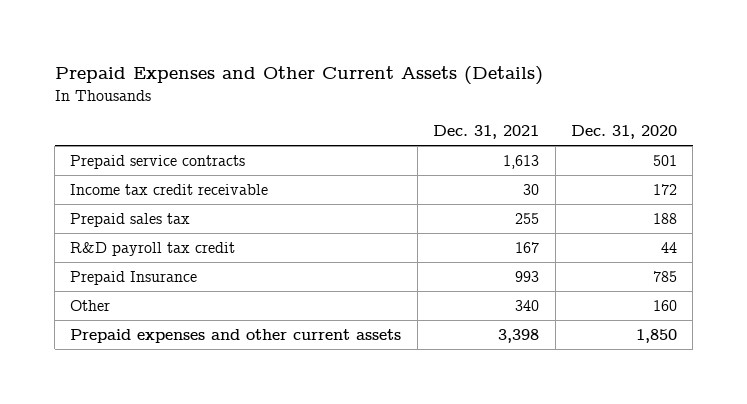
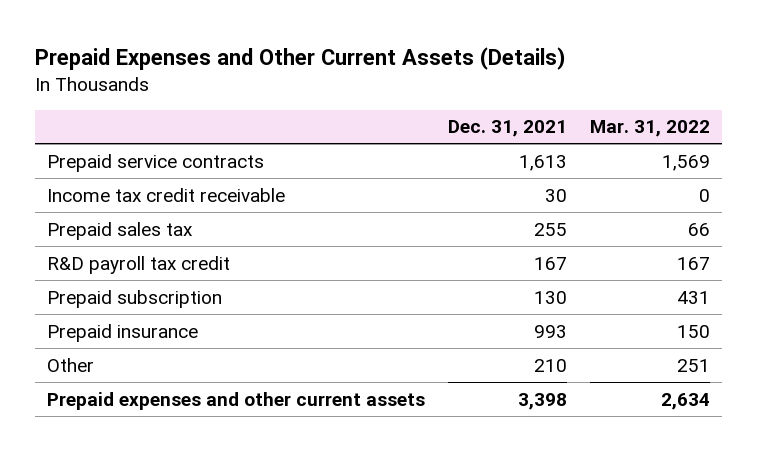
- | Dec. 31, 2021 | Dec. 31, 2020
+ | Dec. 31, 2021 | Mar. 31, 2022
- Prepaid Insurance | 993 | 785
- Other | 340 | 160
+ Prepaid subscription | 130 | 431
+ Prepaid insurance | 993 | 150
+ Other | 210 | 251

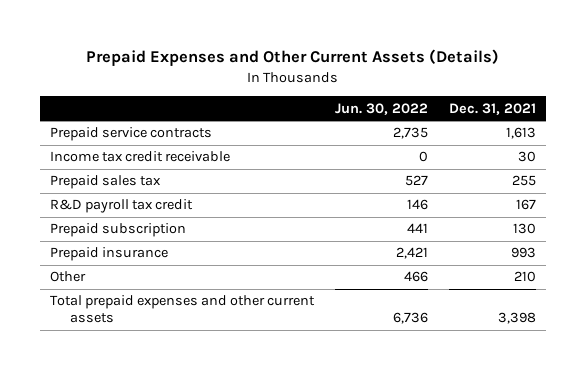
- | Dec. 31, 2021 | Mar. 31, 2022
+ | Jun. 30, 2022 | Dec. 31, 2021
- Prepaid expenses and other current assets | 3,398 | 2,634
+ Total prepaid expenses and other current assets | 6,736 | 3,398

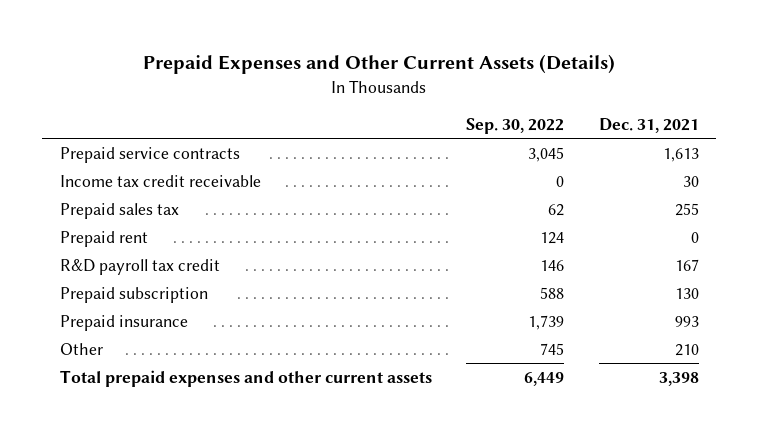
- | Jun. 30, 2022 | Dec. 31, 2021
+ | Sep. 30, 2022 | Dec. 31, 2021
+ Prepaid rent | 124 | 0

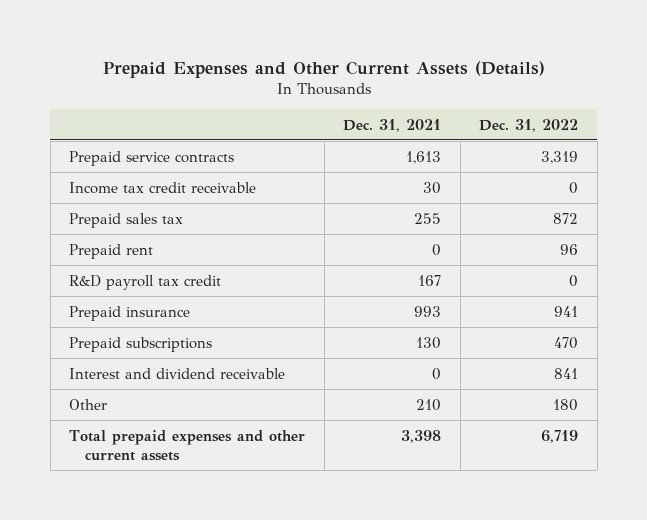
- | Sep. 30, 2022 | Dec. 31, 2021
+ | Dec. 31, 2021 | Dec. 31, 2022
- Prepaid subscription | 588 | 130
+ Prepaid subscriptions | 130 | 470
+ Interest and dividend receivable | 0 | 841

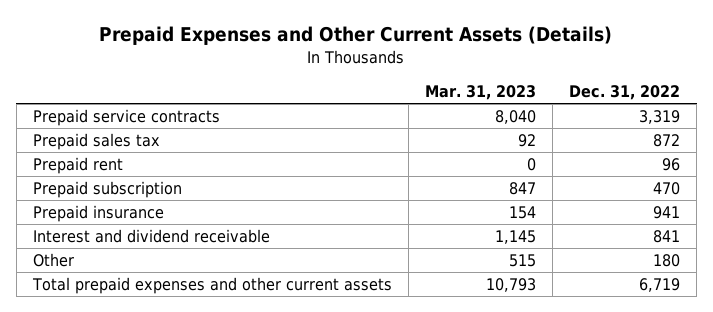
- | Dec. 31, 2021 | Dec. 31, 2022
+ | Mar. 31, 2023 | Dec. 31, 2022
- Income tax credit receivable | 30 | 0
- R&D payroll tax credit | 167 | 0
+ Prepaid subscription | 847 | 470
- Prepaid subscriptions | 130 | 470

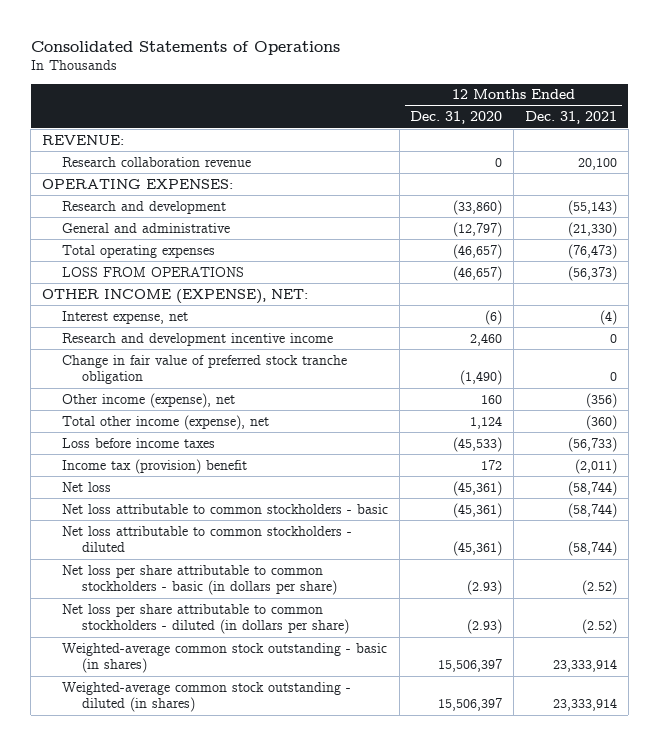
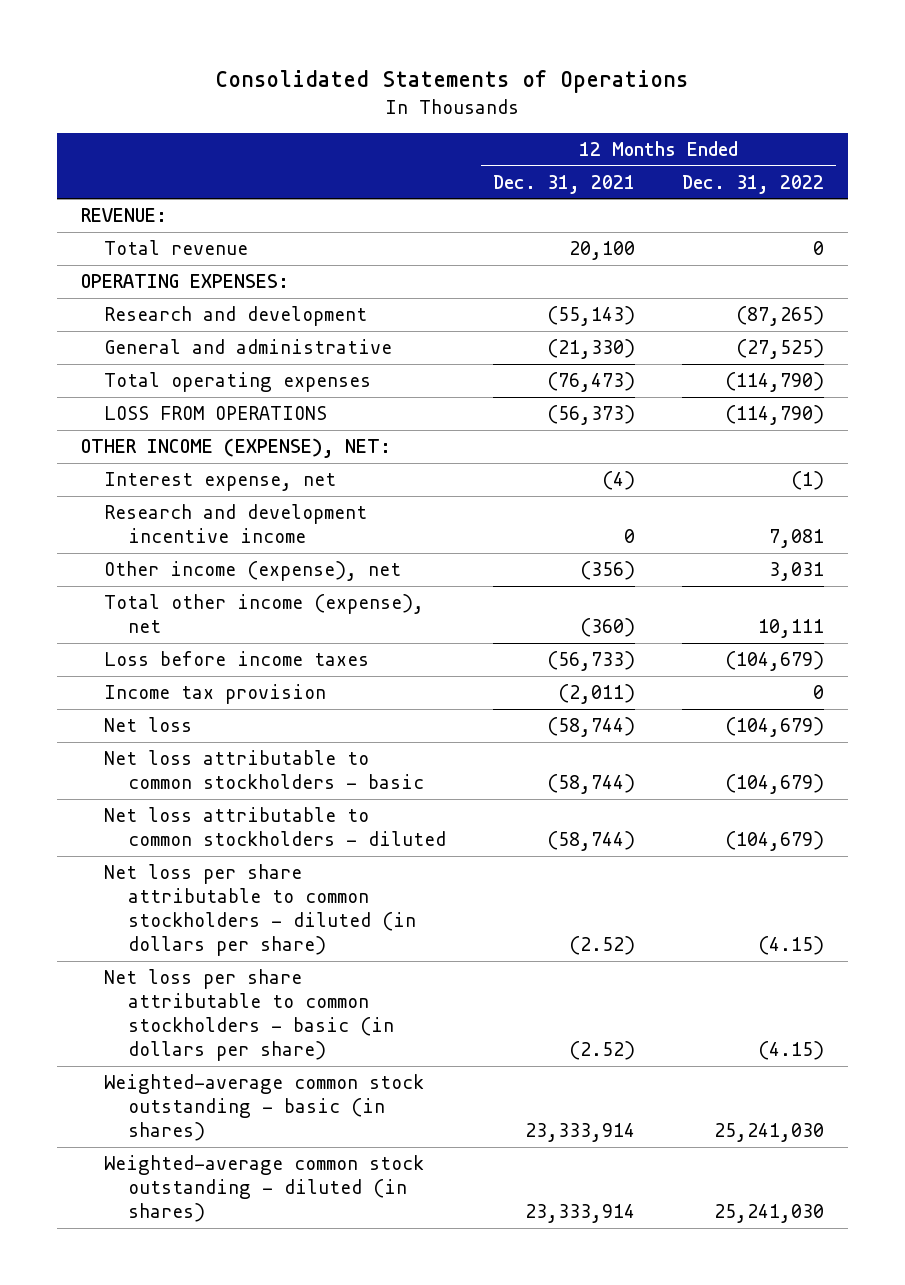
- | 12 Months Ended Dec. 31, 2020 | 12 Months Ended Dec. 31, 2021
+ | 12 Months Ended Dec. 31, 2021 | 12 Months Ended Dec. 31, 2022
- Research collaboration revenue | 0 | 20,100
+ Total revenue | 20,100 | 0
- Change in fair value of preferred stock tranche obligation | (1,490) | 0
- Income tax (provision) benefit | 172 | (2,011)
+ Income tax provision | (2,011) | 0
moved down: Net loss per share attributable to common stockholders - basic (in dollars per share) | (2.52) | (4.15)

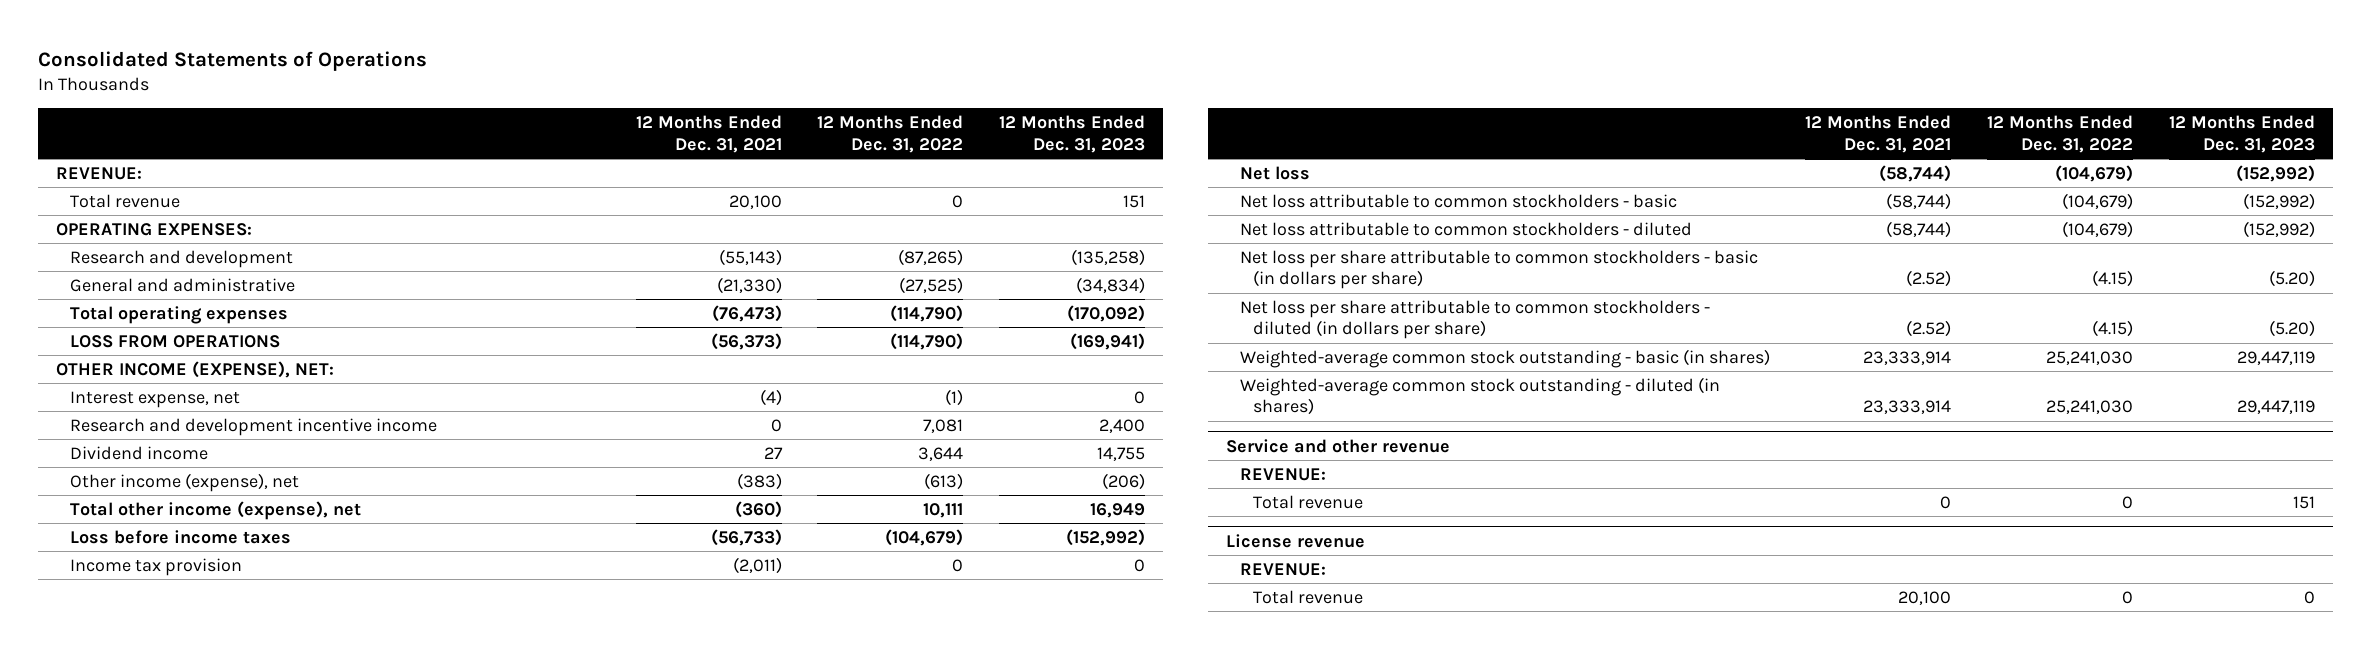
- | 12 Months Ended Dec. 31, 2021 | 12 Months Ended Dec. 31, 2022
+ | 12 Months Ended Dec. 31, 2021 | 12 Months Ended Dec. 31, 2022 | 12 Months Ended Dec. 31, 2023
- Other income (expense), net | (356) | 3,031
+ Dividend income | 27 | 3,644 | 14,755
+ Other income (expense), net | (383) | (613) | (206)
moved down: Net loss per share attributable to common stockholders - diluted (in dollars per share) | (2.52) | (4.15) | (5.20)
+ Service and other revenue
+ REVENUE:
+ Total revenue | 0 | 0 | 151
+ License revenue
+ REVENUE:
+ Total revenue | 20,100 | 0 | 0

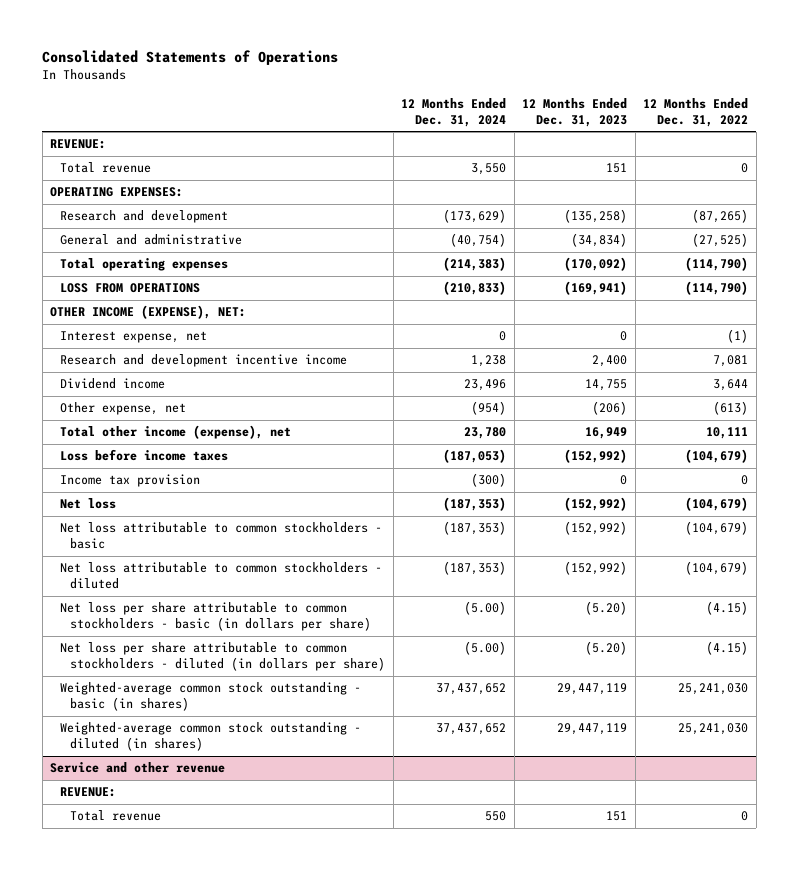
- | 12 Months Ended Dec. 31, 2021 | 12 Months Ended Dec. 31, 2022 | 12 Months Ended Dec. 31, 2023
+ | 12 Months Ended Dec. 31, 2024 | 12 Months Ended Dec. 31, 2023 | 12 Months Ended Dec. 31, 2022
- Other income (expense), net | (383) | (613) | (206)
+ Other expense, net | (954) | (206) | (613)
- License revenue
- REVENUE:
- Total revenue | 20,100 | 0 | 0

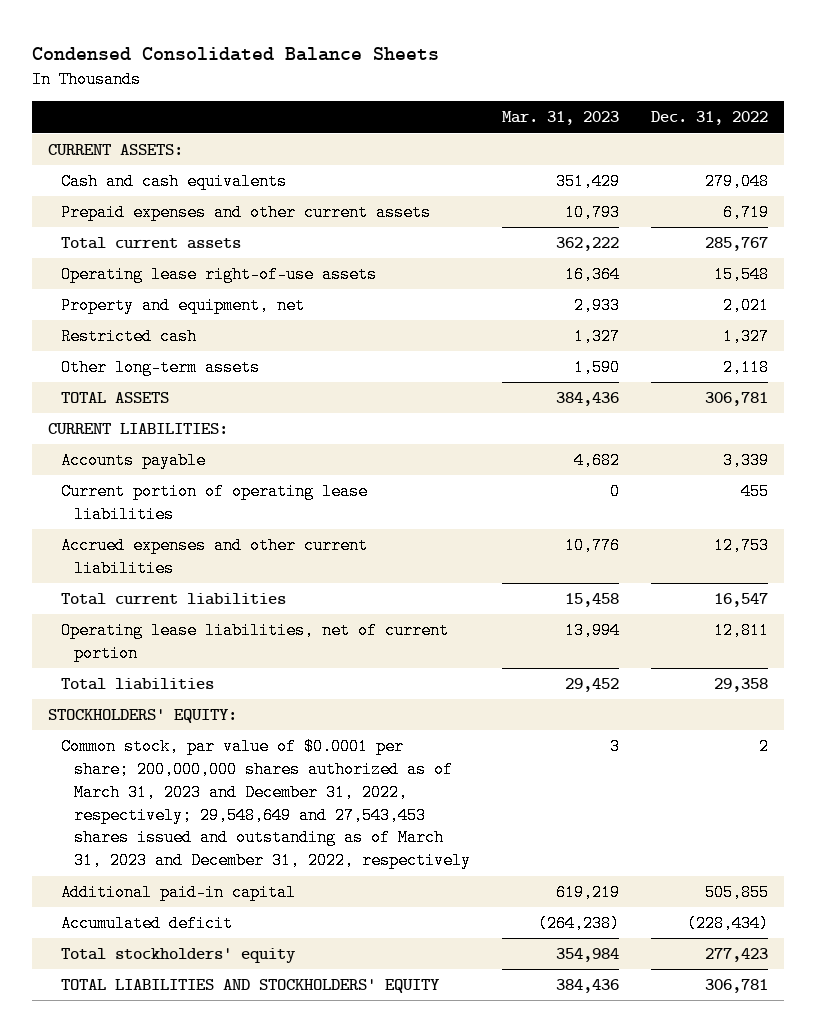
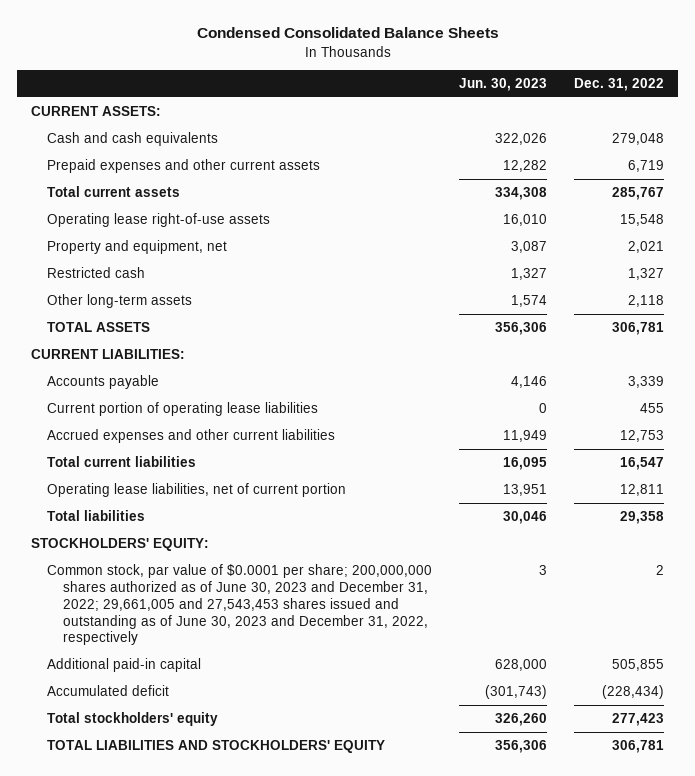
- | Mar. 31, 2023 | Dec. 31, 2022
+ | Jun. 30, 2023 | Dec. 31, 2022
- Common stock, par value of $0.0001 per share; 200,000,000 shares authorized as of March 31, 2023 and December 31, 2022, respectively; 29,548,649 and 27,543,453 shares issued and outstanding as of March 31, 2023 and December 31, 2022, respectively | 3 | 2
+ Common stock, par value of $0.0001 per share; 200,000,000 shares authorized as of June 30, 2023 and December 31, 2022; 29,661,005 and 27,543,453 shares issued and outstanding as of June 30, 2023 and December 31, 2022, respectively | 3 | 2

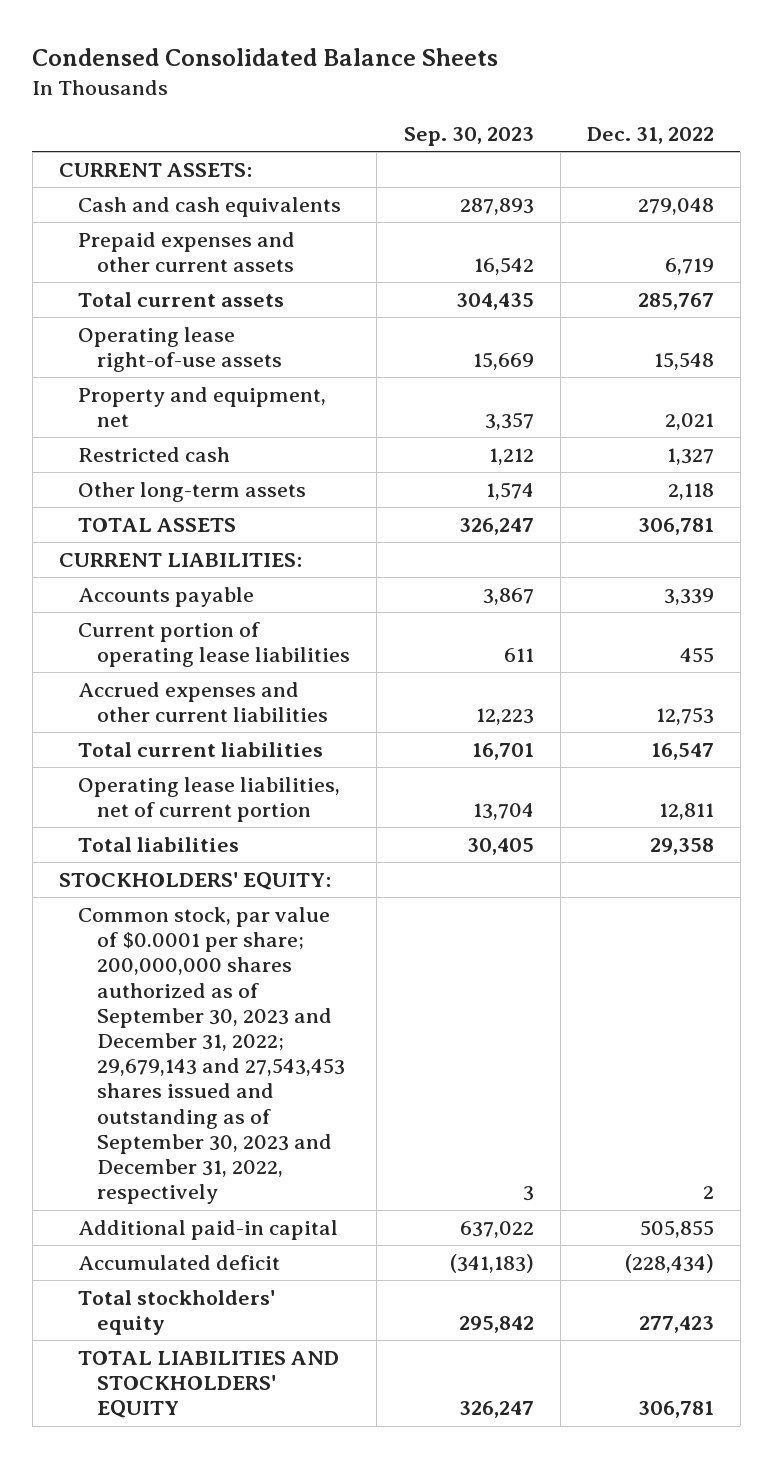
- | Jun. 30, 2023 | Dec. 31, 2022
+ | Sep. 30, 2023 | Dec. 31, 2022
- Common stock, par value of $0.0001 per share; 200,000,000 shares authorized as of June 30, 2023 and December 31, 2022; 29,661,005 and 27,543,453 shares issued and outstanding as of June 30, 2023 and December 31, 2022, respectively | 3 | 2
+ Common stock, par value of $0.0001 per share; 200,000,000 shares authorized as of September 30, 2023 and December 31, 2022; 29,679,143 and 27,543,453 shares issued and outstanding as of September 30, 2023 and December 31, 2022, respectively | 3 | 2

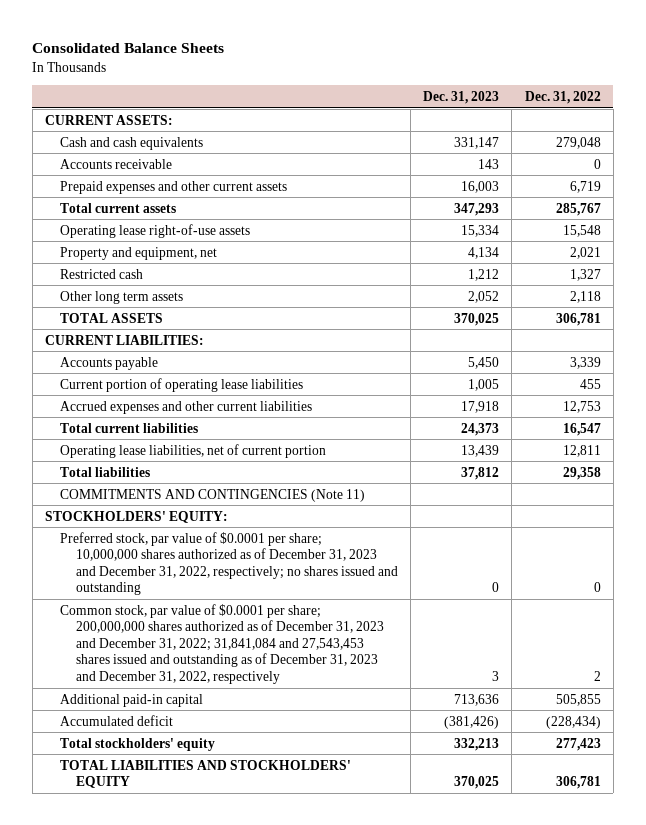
- Condensed Consolidated Balance Sheets
+ Consolidated Balance Sheets
- | Sep. 30, 2023 | Dec. 31, 2022
+ | Dec. 31, 2023 | Dec. 31, 2022
+ Accounts receivable | 143 | 0
- Other long-term assets | 1,574 | 2,118
+ Other long term assets | 2,052 | 2,118
+ COMMITMENTS AND CONTINGENCIES (Note 11)
- Common stock, par value of $0.0001 per share; 200,000,000 shares authorized as of September 30, 2023 and December 31, 2022; 29,679,143 and 27,543,453 shares issued and outstanding as of September 30, 2023 and December 31, 2022, respectively | 3 | 2
+ Preferred stock, par value of $0.0001 per share; 10,000,000 shares authorized as of December 31, 2023 and December 31, 2022, respectively; no shares issued and outstanding | 0 | 0
+ Common stock, par value of $0.0001 per share; 200,000,000 shares authorized as of December 31, 2023 and December 31, 2022; 31,841,084 and 27,543,453 shares issued and outstanding as of December 31, 2023 and December 31, 2022, respectively | 3 | 2

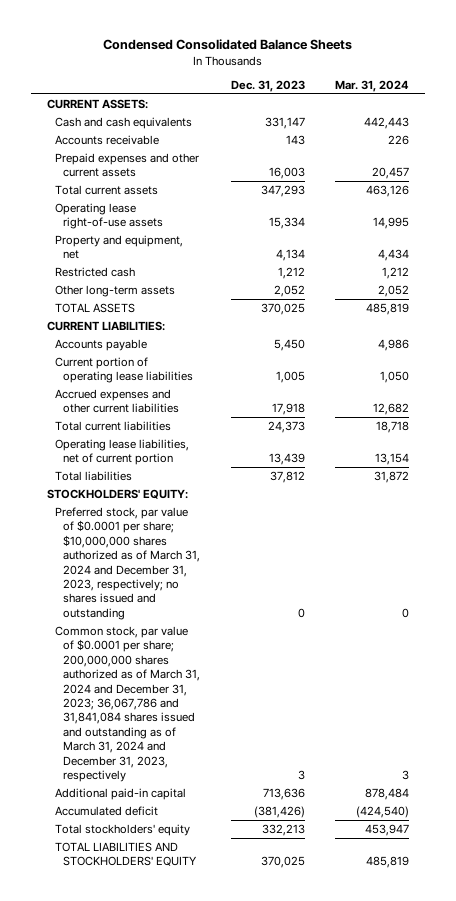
- Consolidated Balance Sheets
+ Condensed Consolidated Balance Sheets
- | Dec. 31, 2023 | Dec. 31, 2022
+ | Dec. 31, 2023 | Mar. 31, 2024
- Other long term assets | 2,052 | 2,118
+ Other long-term assets | 2,052 | 2,052
- COMMITMENTS AND CONTINGENCIES (Note 11)
- Preferred stock, par value of $0.0001 per share; 10,000,000 shares authorized as of December 31, 2023 and December 31, 2022, respectively; no shares issued and outstanding | 0 | 0
- Common stock, par value of $0.0001 per share; 200,000,000 shares authorized as of December 31, 2023 and December 31, 2022; 31,841,084 and 27,543,453 shares issued and outstanding as of December 31, 2023 and December 31, 2022, respectively | 3 | 2
+ Preferred stock, par value of $0.0001 per share; $10,000,000 shares authorized as of March 31, 2024 and December 31, 2023, respectively; no shares issued and outstanding | 0 | 0
+ Common stock, par value of $0.0001 per share; 200,000,000 shares authorized as of March 31, 2024 and December 31, 2023; 36,067,786 and 31,841,084 shares issued and outstanding as of March 31, 2024 and December 31, 2023, respectively | 3 | 3

